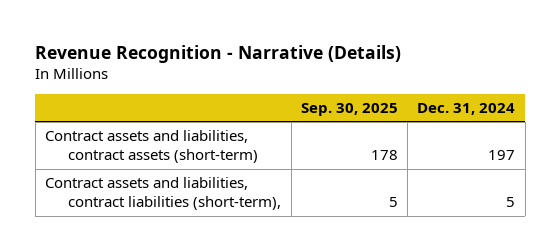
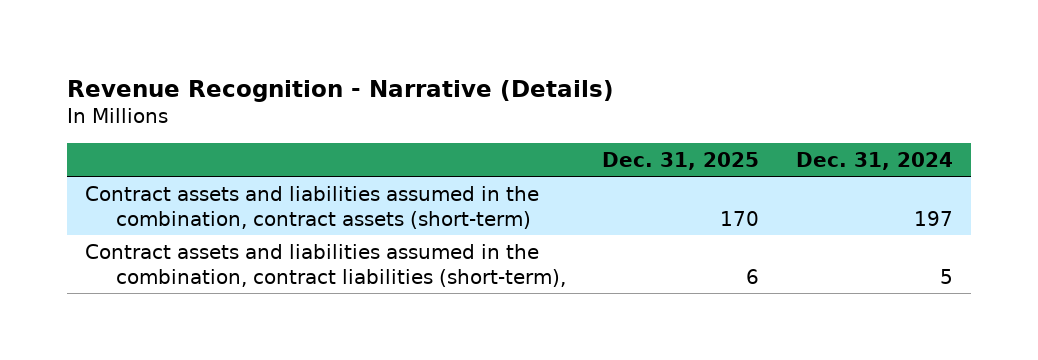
- | Sep. 30, 2025 | Dec. 31, 2024
+ | Dec. 31, 2025 | Dec. 31, 2024
- Contract assets and liabilities, contract assets (short-term) | 178 | 197
- Contract assets and liabilities, contract liabilities (short-term), | 5 | 5
+ Contract assets and liabilities assumed in the combination, contract assets (short-term) | 170 | 197
+ Contract assets and liabilities assumed in the combination, contract liabilities (short-term), | 6 | 5

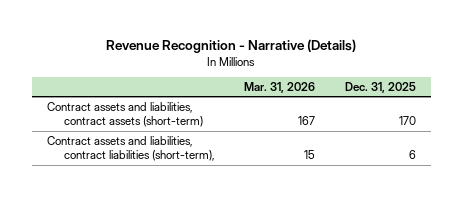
- | Dec. 31, 2025 | Dec. 31, 2024
+ | Mar. 31, 2026 | Dec. 31, 2025
- Contract assets and liabilities assumed in the combination, contract assets (short-term) | 170 | 197
- Contract assets and liabilities assumed in the combination, contract liabilities (short-term), | 6 | 5
+ Contract assets and liabilities, contract assets (short-term) | 167 | 170
+ Contract assets and liabilities, contract liabilities (short-term), | 15 | 6

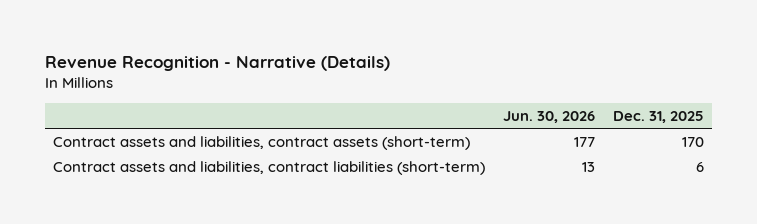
- | Mar. 31, 2026 | Dec. 31, 2025
+ | Jun. 30, 2026 | Dec. 31, 2025
- Contract assets and liabilities, contract liabilities (short-term), | 15 | 6
+ Contract assets and liabilities, contract liabilities (short-term) | 13 | 6

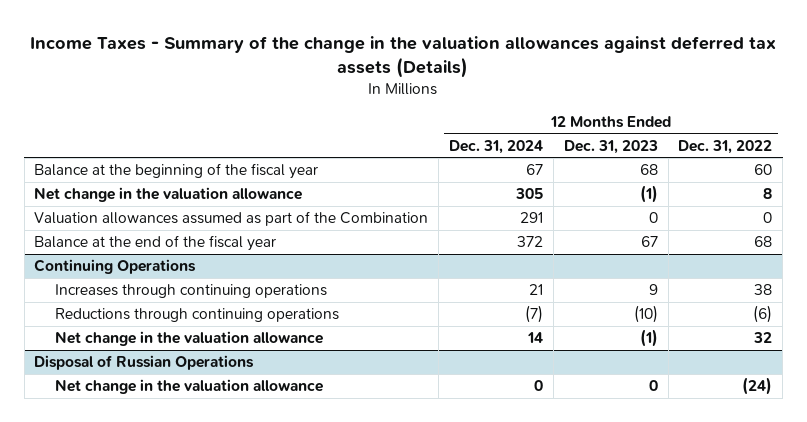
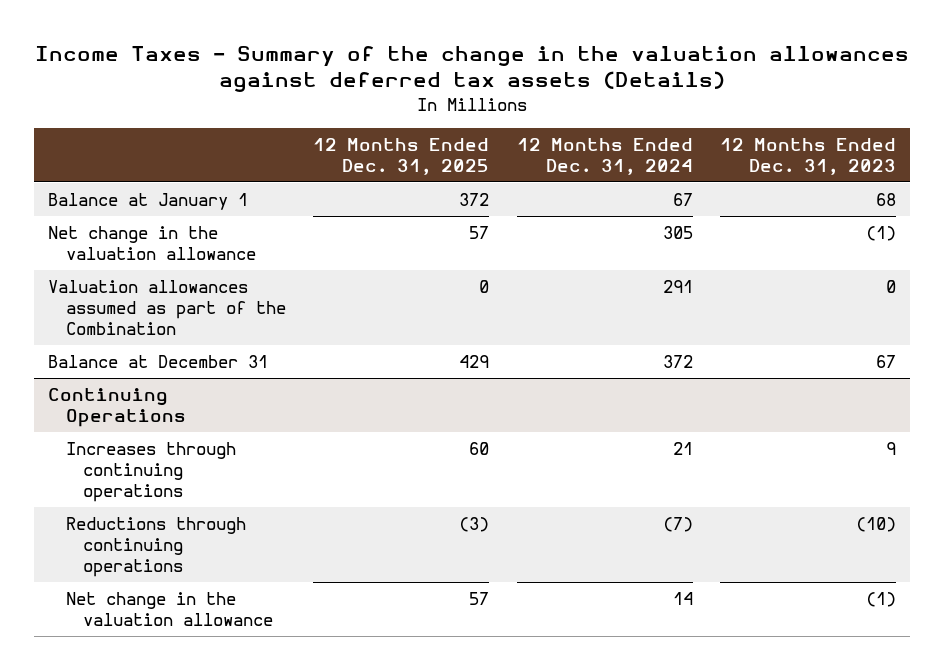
- | 12 Months Ended Dec. 31, 2024 | 12 Months Ended Dec. 31, 2023 | 12 Months Ended Dec. 31, 2022
+ | 12 Months Ended Dec. 31, 2025 | 12 Months Ended Dec. 31, 2024 | 12 Months Ended Dec. 31, 2023
- Balance at the beginning of the fiscal year | 67 | 68 | 60
+ Balance at January 1 | 372 | 67 | 68
- Balance at the end of the fiscal year | 372 | 67 | 68
+ Balance at December 31 | 429 | 372 | 67
- Disposal of Russian Operations
- Net change in the valuation allowance | 0 | 0 | (24)

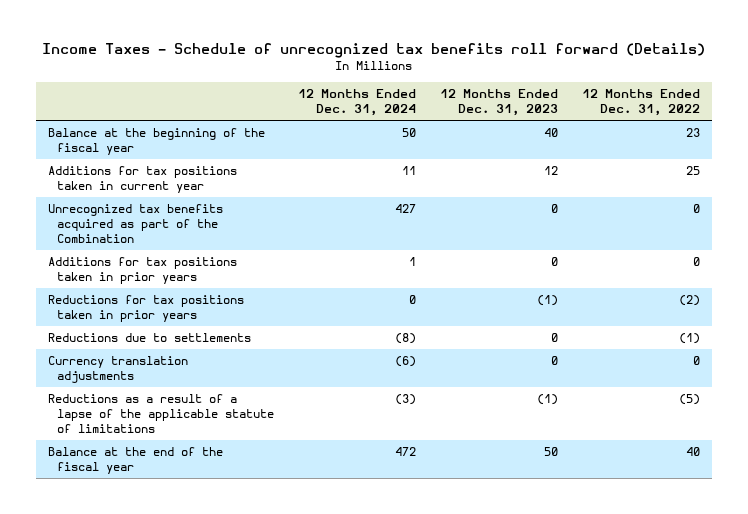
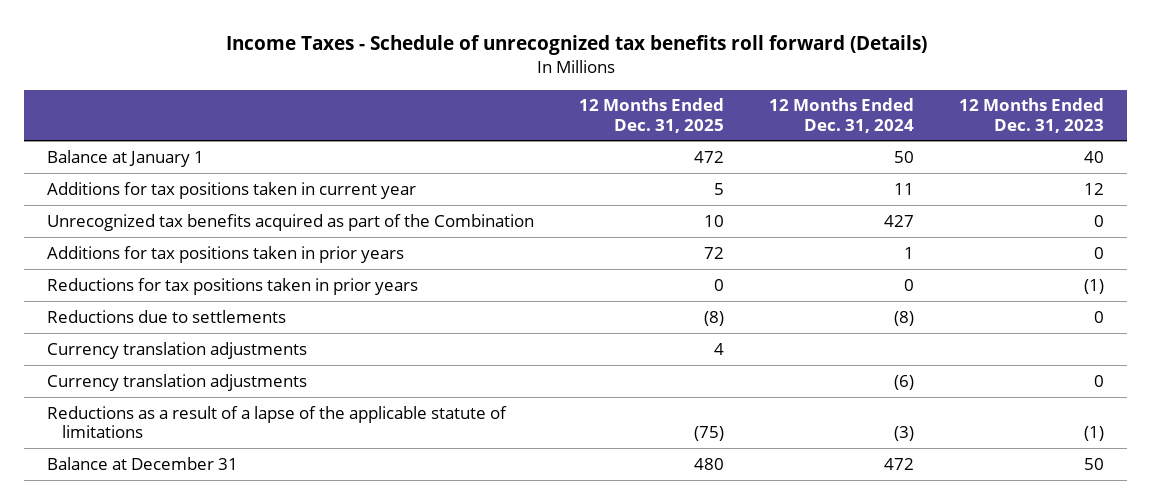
- | 12 Months Ended Dec. 31, 2024 | 12 Months Ended Dec. 31, 2023 | 12 Months Ended Dec. 31, 2022
+ | 12 Months Ended Dec. 31, 2025 | 12 Months Ended Dec. 31, 2024 | 12 Months Ended Dec. 31, 2023
- Balance at the beginning of the fiscal year | 50 | 40 | 23
+ Balance at January 1 | 472 | 50 | 40
+ Currency translation adjustments | 4 | |
- Balance at the end of the fiscal year | 472 | 50 | 40
+ Balance at December 31 | 480 | 472 | 50

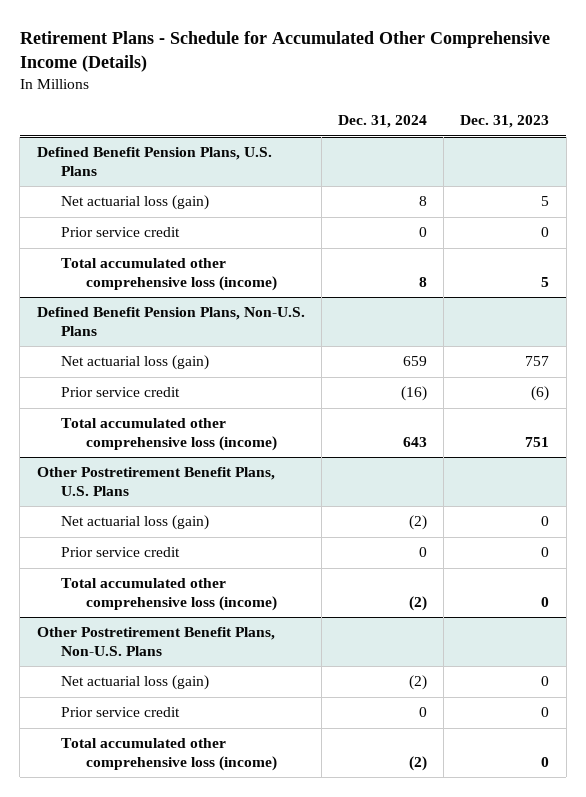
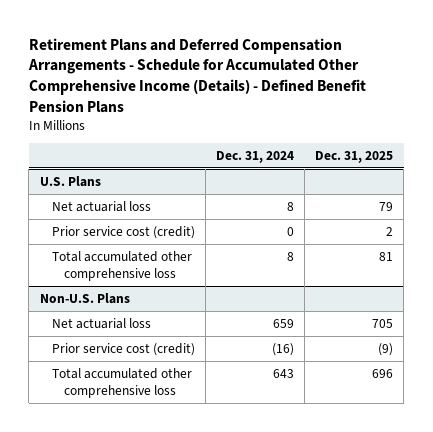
- Retirement Plans - Schedule for Accumulated Other Comprehensive Income (Details)
+ Retirement Plans and Deferred Compensation Arrangements - Schedule for Accumulated Other Comprehensive Income (Details) - Defined Benefit Pension Plans
- | Dec. 31, 2024 | Dec. 31, 2023
+ | Dec. 31, 2024 | Dec. 31, 2025
- Defined Benefit Pension Plans, U.S. Plans
- Net actuarial loss (gain) | 8 | 5
- Prior service credit | 0 | 0
- Total accumulated other comprehensive loss (income) | 8 | 5
- Defined Benefit Pension Plans, Non-U.S. Plans
- Net actuarial loss (gain) | 659 | 757
- Prior service credit | (16) | (6)
- Total accumulated other comprehensive loss (income) | 643 | 751
- Other Postretirement Benefit Plans, U.S. Plans
- Net actuarial loss (gain) | (2) | 0
- Prior service credit | 0 | 0
- Total accumulated other comprehensive loss (income) | (2) | 0
- Other Postretirement Benefit Plans, Non-U.S. Plans
- Net actuarial loss (gain) | (2) | 0
- Prior service credit | 0 | 0
- Total accumulated other comprehensive loss (income) | (2) | 0
+ U.S. Plans
+ Net actuarial loss | 8 | 79
+ Prior service cost (credit) | 0 | 2
+ Total accumulated other comprehensive loss | 8 | 81
+ Non-U.S. Plans
+ Net actuarial loss | 659 | 705
+ Prior service cost (credit) | (16) | (9)
+ Total accumulated other comprehensive loss | 643 | 696

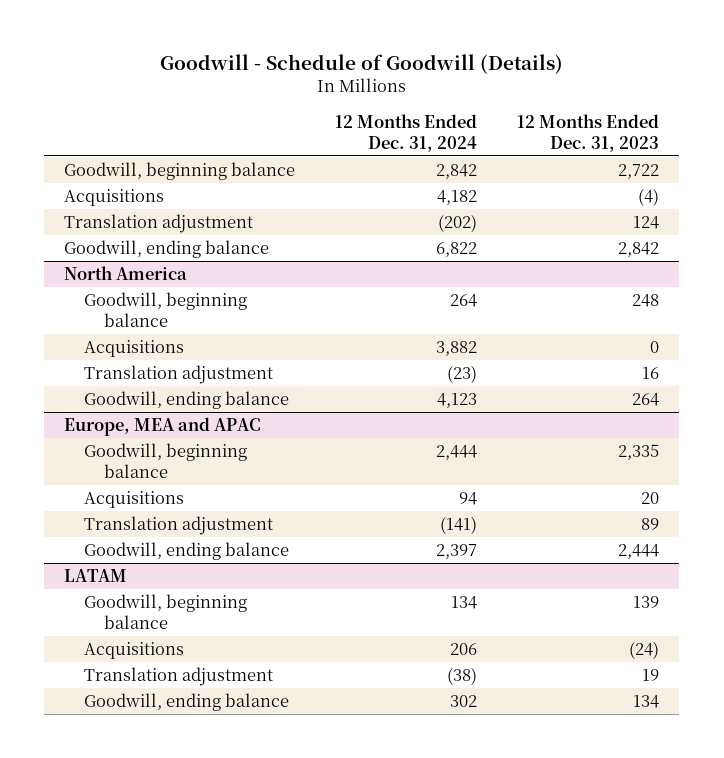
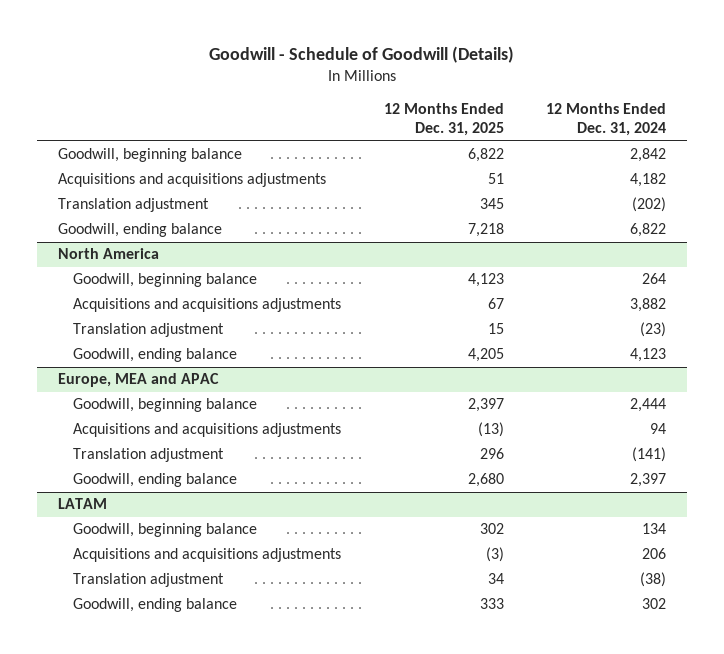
- | 12 Months Ended Dec. 31, 2024 | 12 Months Ended Dec. 31, 2023
+ | 12 Months Ended Dec. 31, 2025 | 12 Months Ended Dec. 31, 2024
- Acquisitions | 4,182 | (4)
+ Acquisitions and acquisitions adjustments | 51 | 4,182
@ North America
- Acquisitions | 3,882 | 0
+ Acquisitions and acquisitions adjustments | 67 | 3,882
@ Europe, MEA and APAC
- Acquisitions | 94 | 20
+ Acquisitions and acquisitions adjustments | (13) | 94
@ LATAM
- Acquisitions | 206 | (24)
+ Acquisitions and acquisitions adjustments | (3) | 206

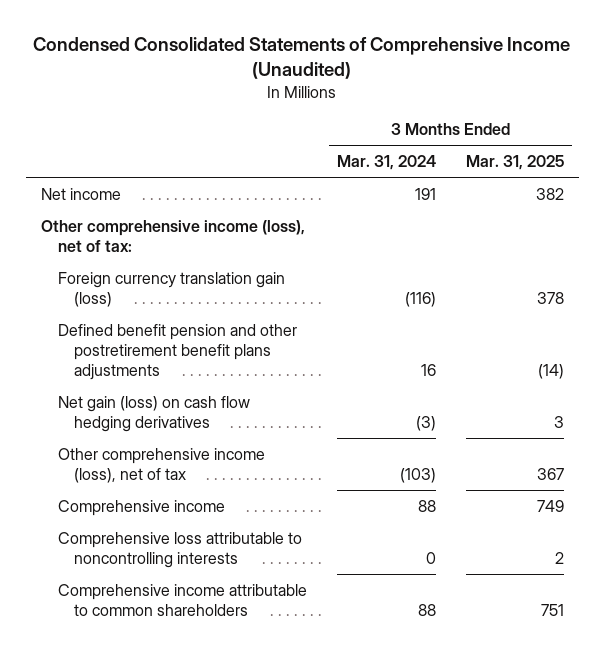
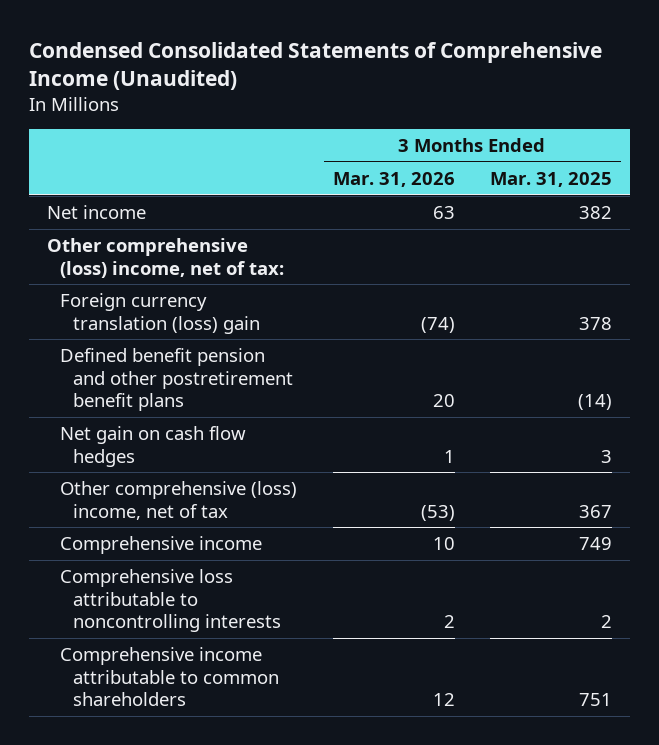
- | 3 Months Ended Mar. 31, 2024 | 3 Months Ended Mar. 31, 2025
+ | 3 Months Ended Mar. 31, 2026 | 3 Months Ended Mar. 31, 2025
- Other comprehensive income (loss), net of tax:
- Foreign currency translation gain (loss) | (116) | 378
- Defined benefit pension and other postretirement benefit plans adjustments | 16 | (14)
- Net gain (loss) on cash flow hedging derivatives | (3) | 3
- Other comprehensive income (loss), net of tax | (103) | 367
+ Other comprehensive (loss) income, net of tax:
+ Foreign currency translation (loss) gain | (74) | 378
+ Defined benefit pension and other postretirement benefit plans | 20 | (14)
+ Net gain on cash flow hedges | 1 | 3
+ Other comprehensive (loss) income, net of tax | (53) | 367

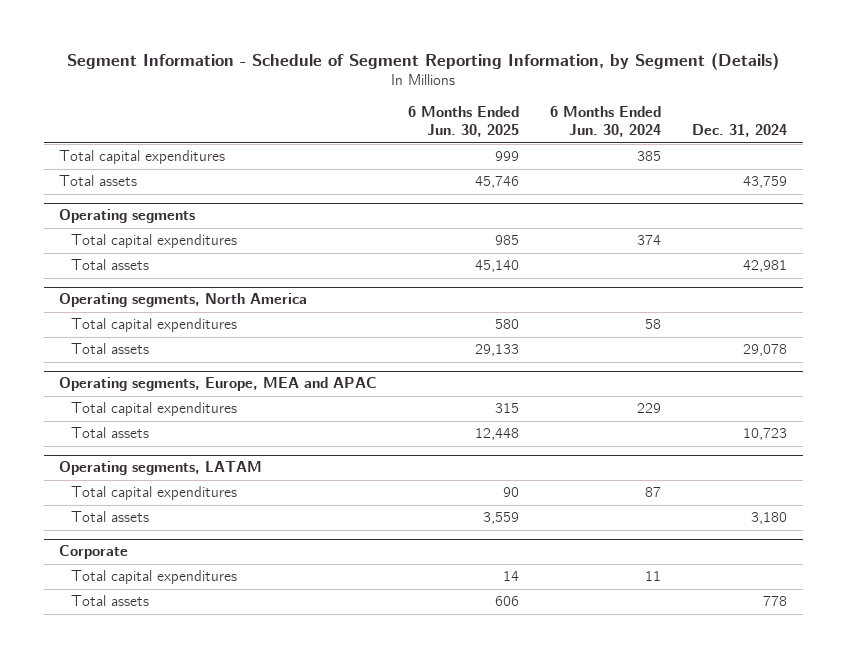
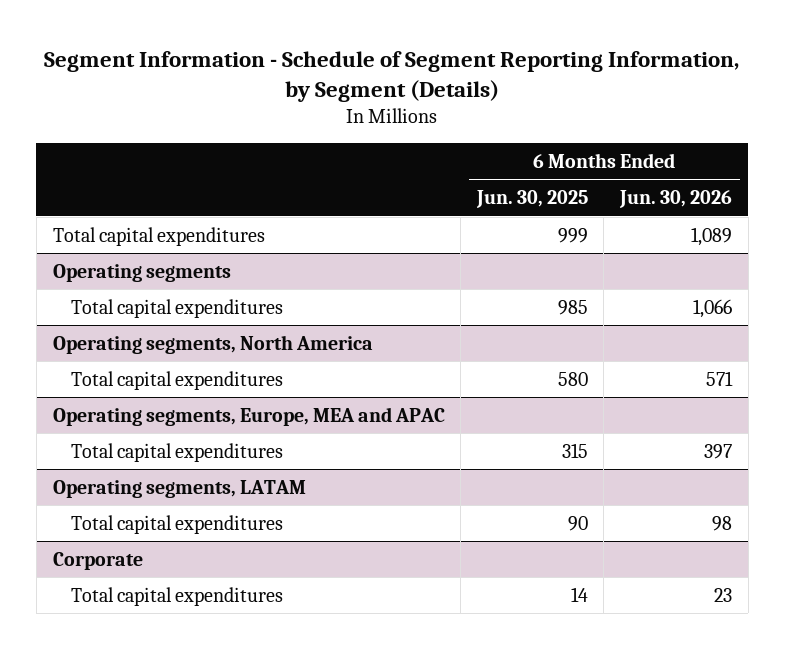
- | 6 Months Ended Jun. 30, 2025 | 6 Months Ended Jun. 30, 2024 | Dec. 31, 2024
+ | 6 Months Ended Jun. 30, 2025 | 6 Months Ended Jun. 30, 2026
- Total assets | 45,746 | | 43,759
@ Operating segments
- Total assets | 45,140 | | 42,981
@ Operating segments, North America
- Total assets | 29,133 | | 29,078
@ Operating segments, Europe, MEA and APAC
- Total assets | 12,448 | | 10,723
@ Operating segments, LATAM
- Total assets | 3,559 | | 3,180
@ Corporate
- Total assets | 606 | | 778

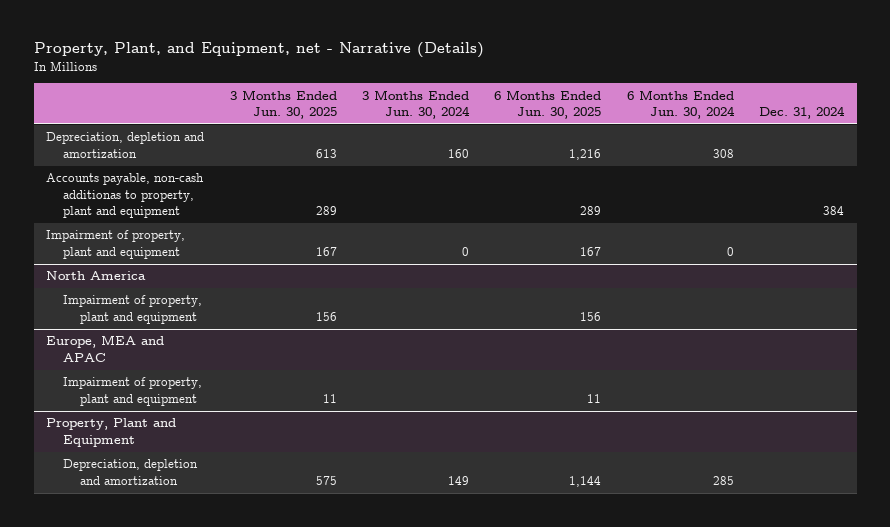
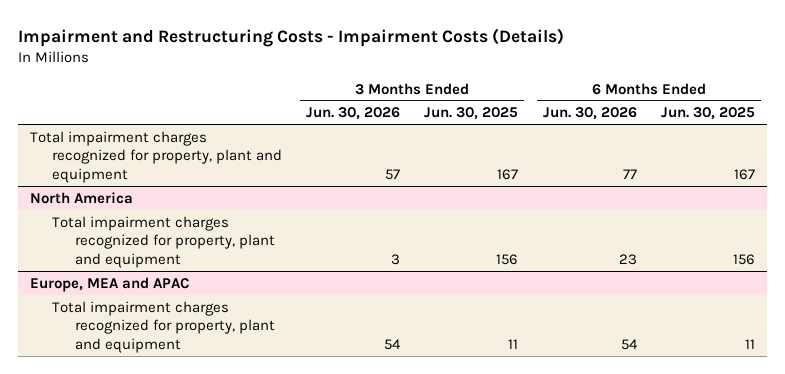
- Property, Plant, and Equipment, net - Narrative (Details)
+ Impairment and Restructuring Costs - Impairment Costs (Details)
- | 3 Months Ended Jun. 30, 2025 | 3 Months Ended Jun. 30, 2024 | 6 Months Ended Jun. 30, 2025 | 6 Months Ended Jun. 30, 2024 | Dec. 31, 2024
+ | 3 Months Ended Jun. 30, 2026 | 3 Months Ended Jun. 30, 2025 | 6 Months Ended Jun. 30, 2026 | 6 Months Ended Jun. 30, 2025
- Depreciation, depletion and amortization | 613 | 160 | 1,216 | 308 |
- Accounts payable, non-cash additionas to property, plant and equipment | 289 | | 289 | | 384
- Impairment of property, plant and equipment | 167 | 0 | 167 | 0 |
+ Total impairment charges recognized for property, plant and equipment | 57 | 167 | 77 | 167
@ North America
- Impairment of property, plant and equipment | 156 | | 156 | |
+ Total impairment charges recognized for property, plant and equipment | 3 | 156 | 23 | 156
@ Europe, MEA and APAC
- Impairment of property, plant and equipment | 11 | | 11 | |
- Property, Plant and Equipment
- Depreciation, depletion and amortization | 575 | 149 | 1,144 | 285 |
@ Europe, MEA and APAC
+ Total impairment charges recognized for property, plant and equipment | 54 | 11 | 54 | 11

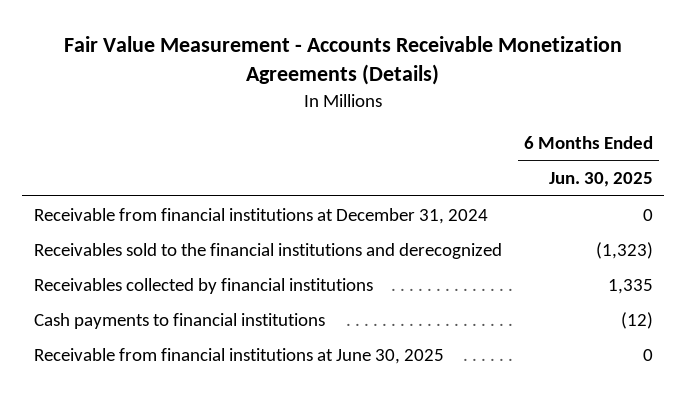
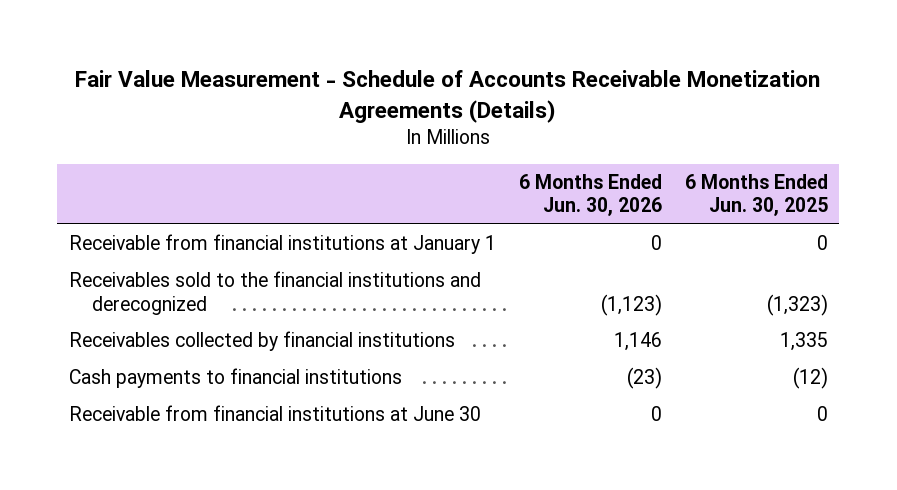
- Fair Value Measurement - Accounts Receivable Monetization Agreements (Details)
+ Fair Value Measurement - Schedule of Accounts Receivable Monetization Agreements (Details)
- | 6 Months Ended Jun. 30, 2025
+ | 6 Months Ended Jun. 30, 2026 | 6 Months Ended Jun. 30, 2025
- Receivable from financial institutions at December 31, 2024 | 0
+ Receivable from financial institutions at January 1 | 0 | 0
- Receivable from financial institutions at June 30, 2025 | 0
+ Receivable from financial institutions at June 30 | 0 | 0

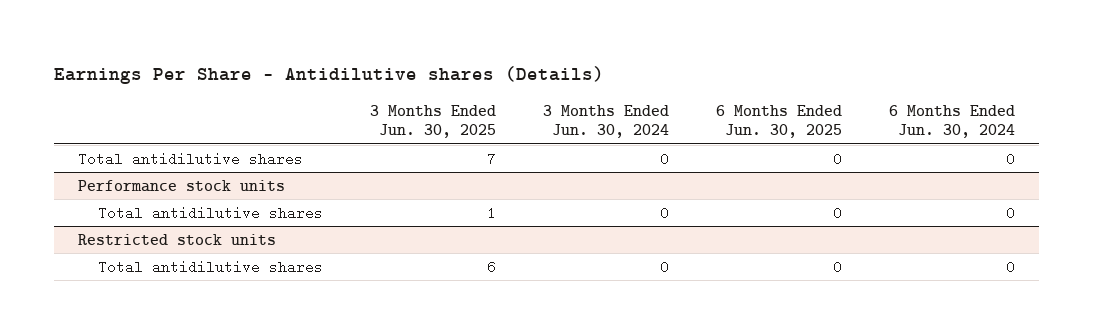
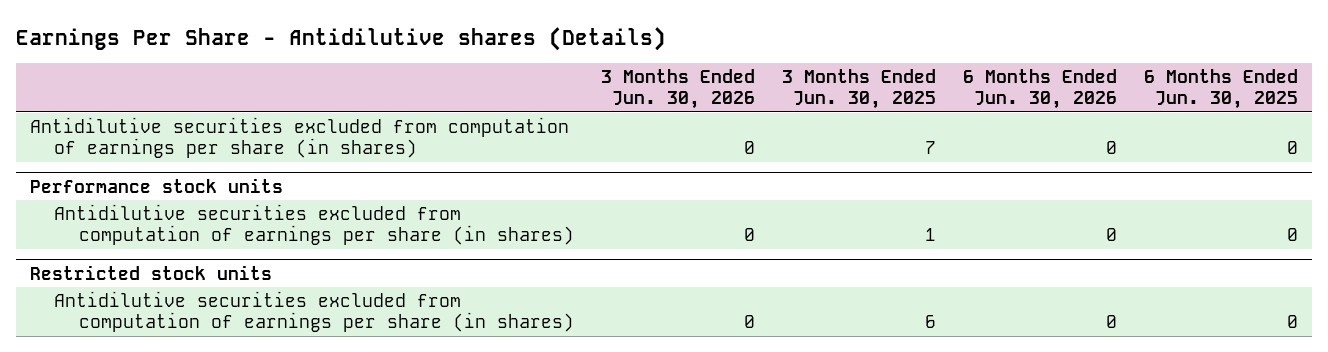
- | 3 Months Ended Jun. 30, 2025 | 3 Months Ended Jun. 30, 2024 | 6 Months Ended Jun. 30, 2025 | 6 Months Ended Jun. 30, 2024
+ | 3 Months Ended Jun. 30, 2026 | 3 Months Ended Jun. 30, 2025 | 6 Months Ended Jun. 30, 2026 | 6 Months Ended Jun. 30, 2025
- Total antidilutive shares | 7 | 0 | 0 | 0
+ Antidilutive securities excluded from computation of earnings per share (in shares) | 0 | 7 | 0 | 0
@ Performance stock units
- Total antidilutive shares | 1 | 0 | 0 | 0
+ Antidilutive securities excluded from computation of earnings per share (in shares) | 0 | 1 | 0 | 0
@ Restricted stock units
- Total antidilutive shares | 6 | 0 | 0 | 0
+ Antidilutive securities excluded from computation of earnings per share (in shares) | 0 | 6 | 0 | 0

